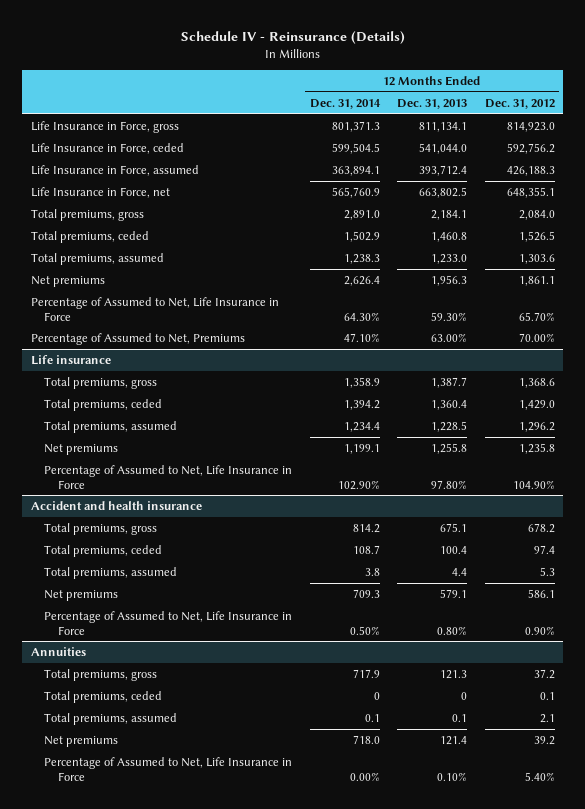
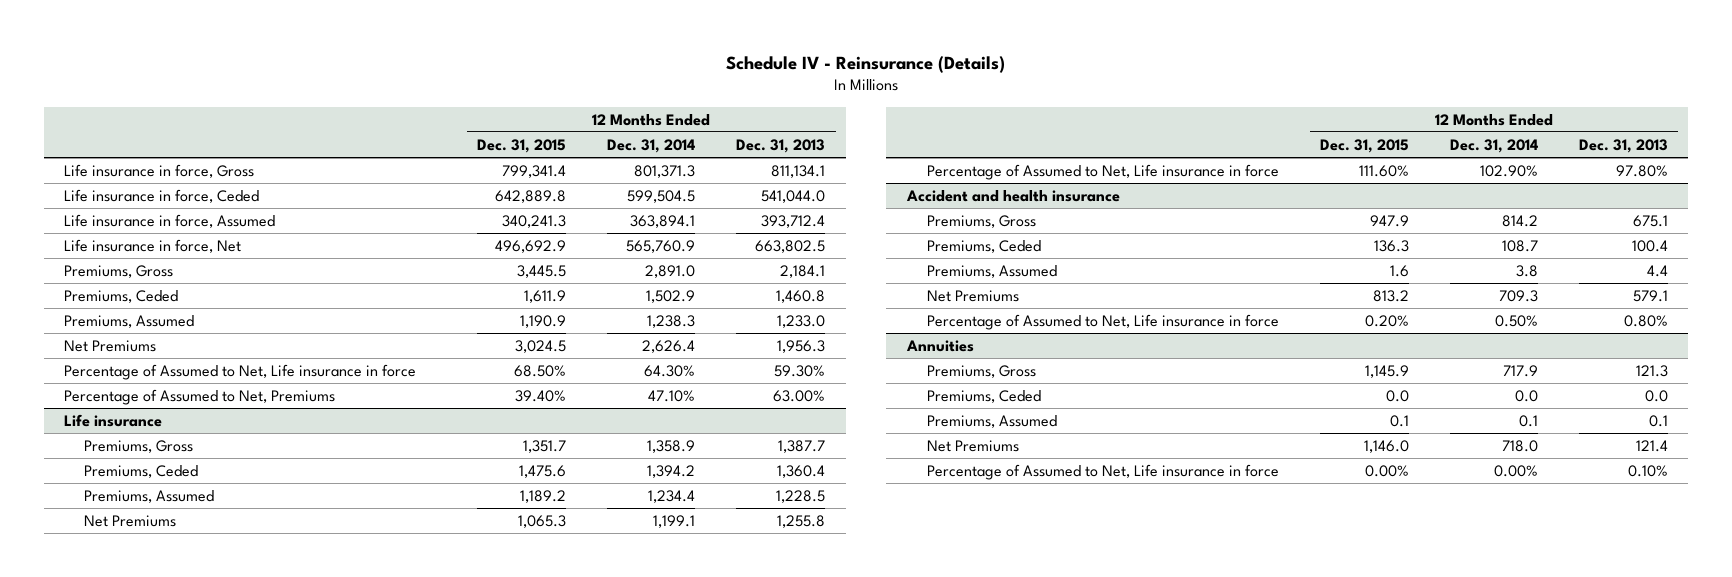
- | 12 Months Ended Dec. 31, 2014 | 12 Months Ended Dec. 31, 2013 | 12 Months Ended Dec. 31, 2012
+ | 12 Months Ended Dec. 31, 2015 | 12 Months Ended Dec. 31, 2014 | 12 Months Ended Dec. 31, 2013
- Life Insurance in Force, gross | 801,371.3 | 811,134.1 | 814,923.0
- Life Insurance in Force, ceded | 599,504.5 | 541,044.0 | 592,756.2
- Life Insurance in Force, assumed | 363,894.1 | 393,712.4 | 426,188.3
- Life Insurance in Force, net | 565,760.9 | 663,802.5 | 648,355.1
- Total premiums, gross | 2,891.0 | 2,184.1 | 2,084.0
- Total premiums, ceded | 1,502.9 | 1,460.8 | 1,526.5
- Total premiums, assumed | 1,238.3 | 1,233.0 | 1,303.6
- Net premiums | 2,626.4 | 1,956.3 | 1,861.1
- Percentage of Assumed to Net, Life Insurance in Force | 64.30% | 59.30% | 65.70%
+ Life insurance in force, Gross | 799,341.4 | 801,371.3 | 811,134.1
+ Life insurance in force, Ceded | 642,889.8 | 599,504.5 | 541,044.0
+ Life insurance in force, Assumed | 340,241.3 | 363,894.1 | 393,712.4
+ Life insurance in force, Net | 496,692.9 | 565,760.9 | 663,802.5
+ Premiums, Gross | 3,445.5 | 2,891.0 | 2,184.1
+ Premiums, Ceded | 1,611.9 | 1,502.9 | 1,460.8
+ Premiums, Assumed | 1,190.9 | 1,238.3 | 1,233.0
+ Net Premiums | 3,024.5 | 2,626.4 | 1,956.3
+ Percentage of Assumed to Net, Life insurance in force | 68.50% | 64.30% | 59.30%
@ Life insurance
- Total premiums, gross | 1,358.9 | 1,387.7 | 1,368.6
- Total premiums, ceded | 1,394.2 | 1,360.4 | 1,429.0
- Total premiums, assumed | 1,234.4 | 1,228.5 | 1,296.2
- Net premiums | 1,199.1 | 1,255.8 | 1,235.8
- Percentage of Assumed to Net, Life Insurance in Force | 102.90% | 97.80% | 104.90%
+ Premiums, Gross | 1,351.7 | 1,358.9 | 1,387.7
+ Premiums, Ceded | 1,475.6 | 1,394.2 | 1,360.4
+ Premiums, Assumed | 1,189.2 | 1,234.4 | 1,228.5
+ Net Premiums | 1,065.3 | 1,199.1 | 1,255.8
+ Percentage of Assumed to Net, Life insurance in force | 111.60% | 102.90% | 97.80%
@ Accident and health insurance
- Total premiums, gross | 814.2 | 675.1 | 678.2
- Total premiums, ceded | 108.7 | 100.4 | 97.4
- Total premiums, assumed | 3.8 | 4.4 | 5.3
- Net premiums | 709.3 | 579.1 | 586.1
- Percentage of Assumed to Net, Life Insurance in Force | 0.50% | 0.80% | 0.90%
+ Premiums, Gross | 947.9 | 814.2 | 675.1
+ Premiums, Ceded | 136.3 | 108.7 | 100.4
+ Premiums, Assumed | 1.6 | 3.8 | 4.4
+ Net Premiums | 813.2 | 709.3 | 579.1
+ Percentage of Assumed to Net, Life insurance in force | 0.20% | 0.50% | 0.80%
@ Annuities
- Total premiums, gross | 717.9 | 121.3 | 37.2
- Total premiums, ceded | 0 | 0 | 0.1
- Total premiums, assumed | 0.1 | 0.1 | 2.1
- Net premiums | 718.0 | 121.4 | 39.2
- Percentage of Assumed to Net, Life Insurance in Force | 0.00% | 0.10% | 5.40%
+ Premiums, Gross | 1,145.9 | 717.9 | 121.3
+ Premiums, Ceded | 0.0 | 0.0 | 0.0
+ Premiums, Assumed | 0.1 | 0.1 | 0.1
+ Net Premiums | 1,146.0 | 718.0 | 121.4
+ Percentage of Assumed to Net, Life insurance in force | 0.00% | 0.00% | 0.10%

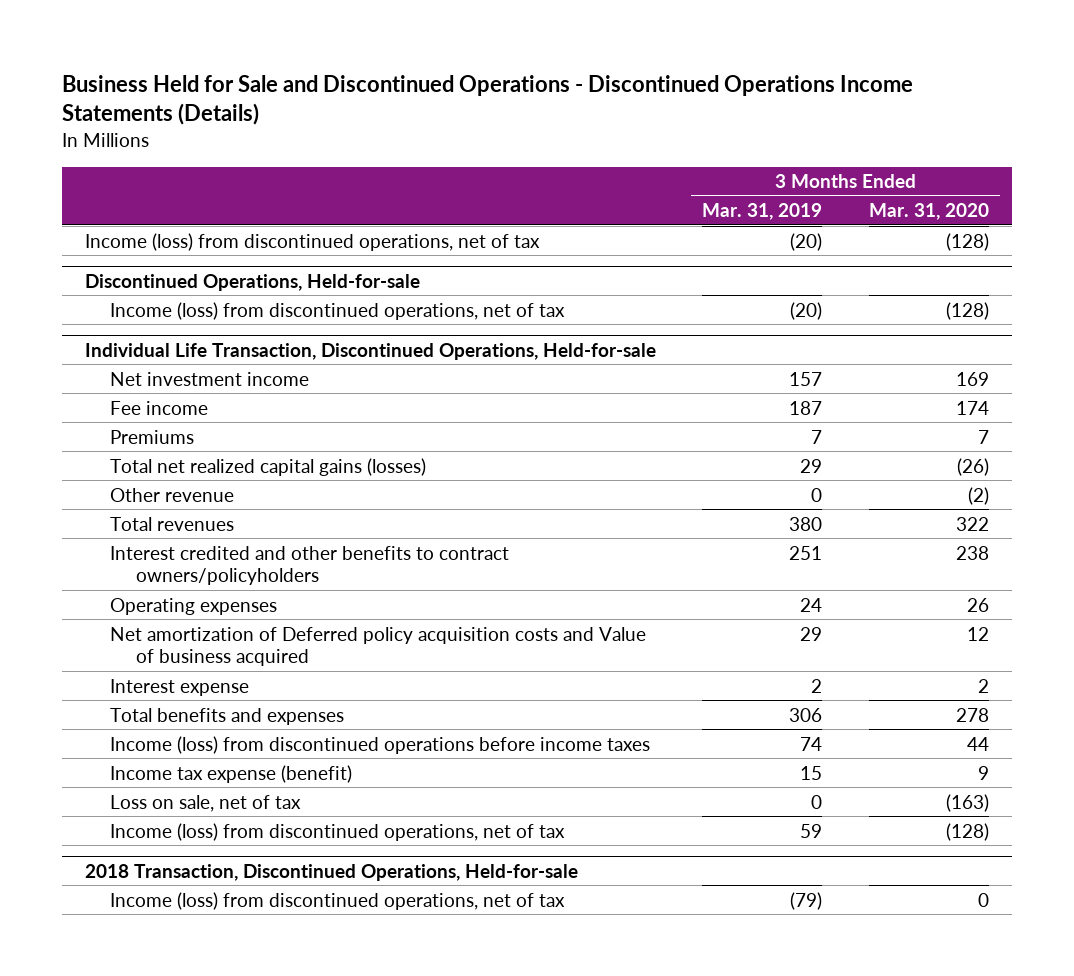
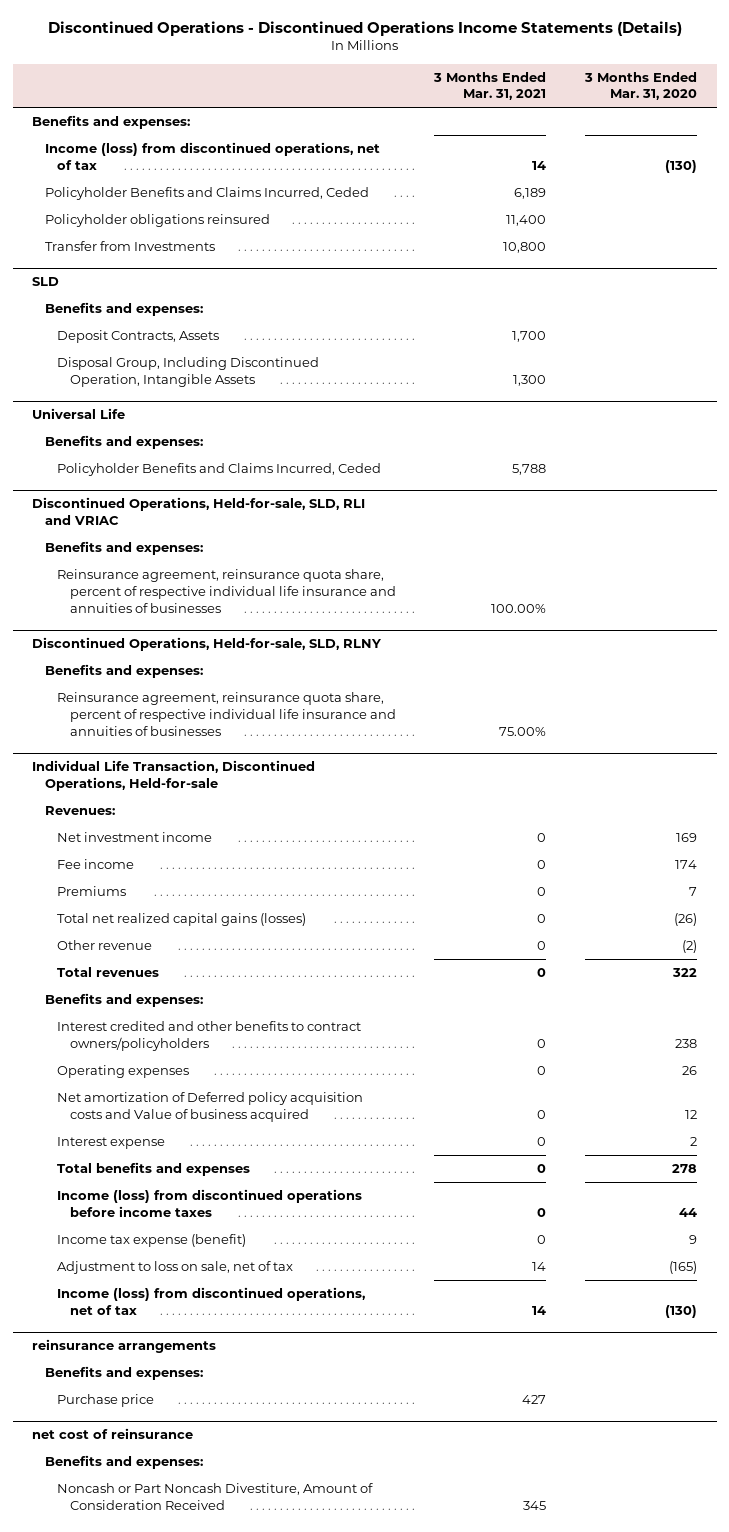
- Business Held for Sale and Discontinued Operations - Discontinued Operations Income Statements (Details)
+ Discontinued Operations - Discontinued Operations Income Statements (Details)
- | 3 Months Ended Mar. 31, 2019 | 3 Months Ended Mar. 31, 2020
+ | 3 Months Ended Mar. 31, 2021 | 3 Months Ended Mar. 31, 2020
- Income (loss) from discontinued operations, net of tax | (20) | (128)
- Discontinued Operations, Held-for-sale
- Income (loss) from discontinued operations, net of tax | (20) | (128)
+ Benefits and expenses:
+ Income (loss) from discontinued operations, net of tax | 14 | (130)
+ Policyholder Benefits and Claims Incurred, Ceded | 6,189 |
+ Policyholder obligations reinsured | 11,400 |
+ Transfer from Investments | 10,800 |
+ SLD
+ Benefits and expenses:
+ Deposit Contracts, Assets | 1,700 |
+ Disposal Group, Including Discontinued Operation, Intangible Assets | 1,300 |
+ Universal Life
+ Benefits and expenses:
+ Policyholder Benefits and Claims Incurred, Ceded | 5,788 |
+ Discontinued Operations, Held-for-sale, SLD, RLI and VRIAC
+ Benefits and expenses:
+ Reinsurance agreement, reinsurance quota share, percent of respective individual life insurance and annuities of businesses | 100.00% |
+ Discontinued Operations, Held-for-sale, SLD, RLNY
+ Benefits and expenses:
+ Reinsurance agreement, reinsurance quota share, percent of respective individual life insurance and annuities of businesses | 75.00% |
@ Individual Life Transaction, Discontinued Operations, Held-for-sale
+ Revenues:
+ Benefits and expenses:
- Loss on sale, net of tax | 0 | (163)
- Income (loss) from discontinued operations, net of tax | 59 | (128)
- 2018 Transaction, Discontinued Operations, Held-for-sale
- Income (loss) from discontinued operations, net of tax | (79) | 0
@ Individual Life Transaction, Discontinued Operations, Held-for-sale
+ Adjustment to loss on sale, net of tax | 14 | (165)
+ Income (loss) from discontinued operations, net of tax | 14 | (130)
+ reinsurance arrangements
+ Benefits and expenses:
+ Purchase price | 427 |
+ net cost of reinsurance
+ Benefits and expenses:
+ Noncash or Part Noncash Divestiture, Amount of Consideration Received | 345 |

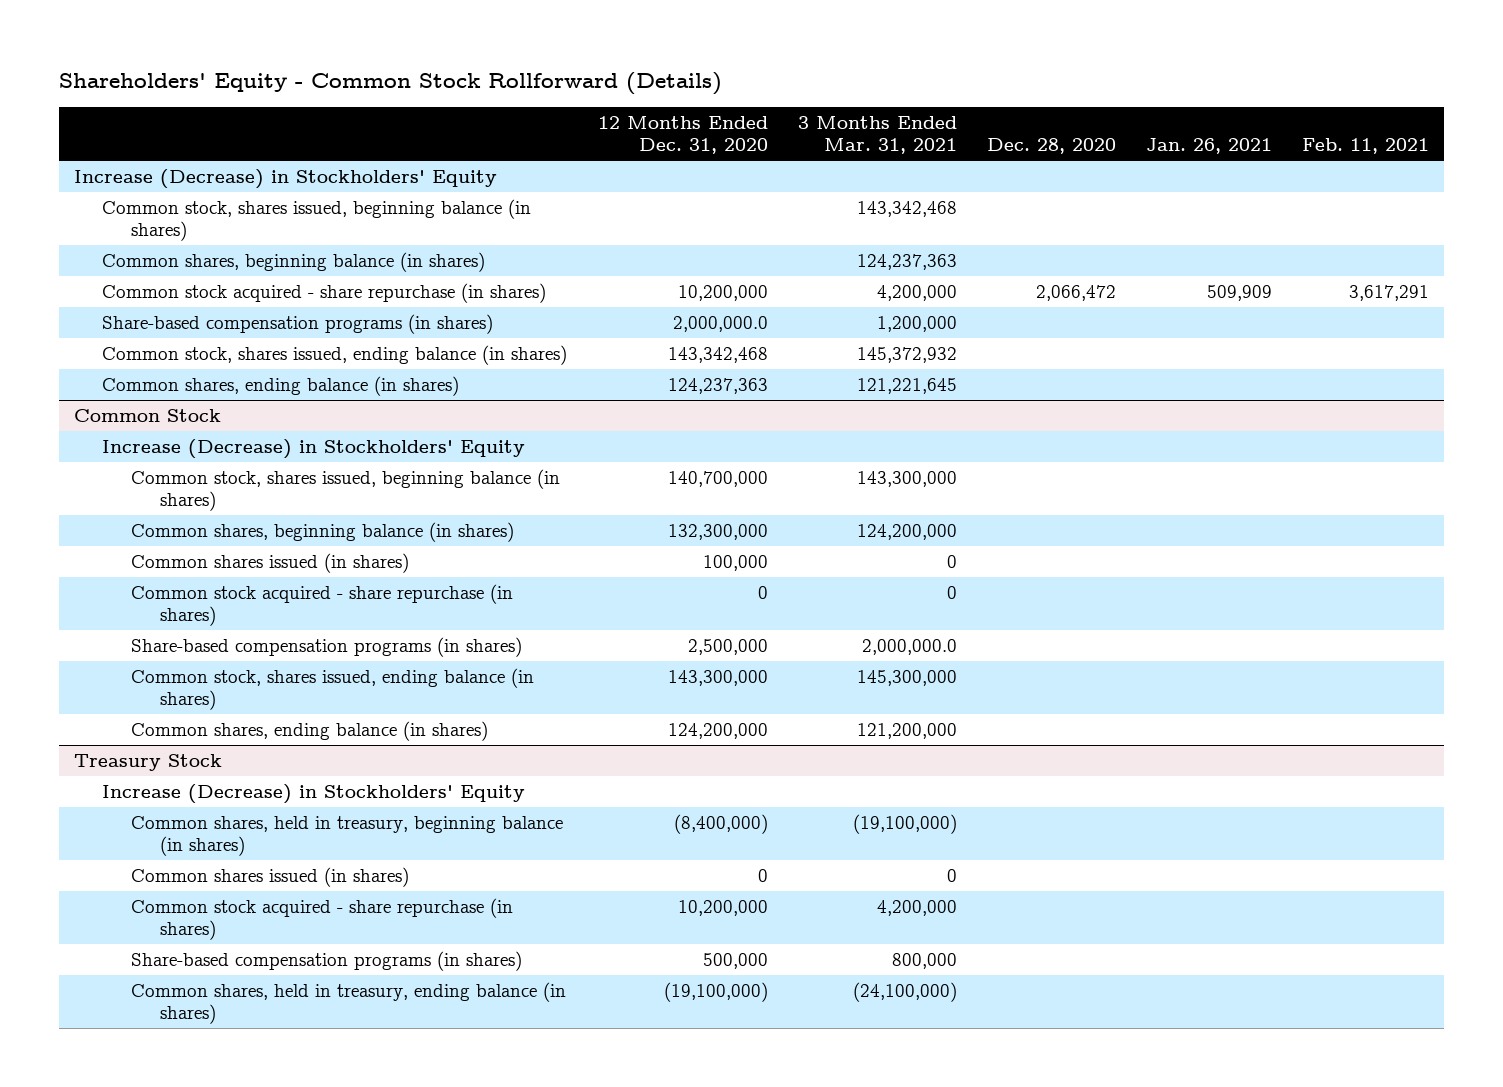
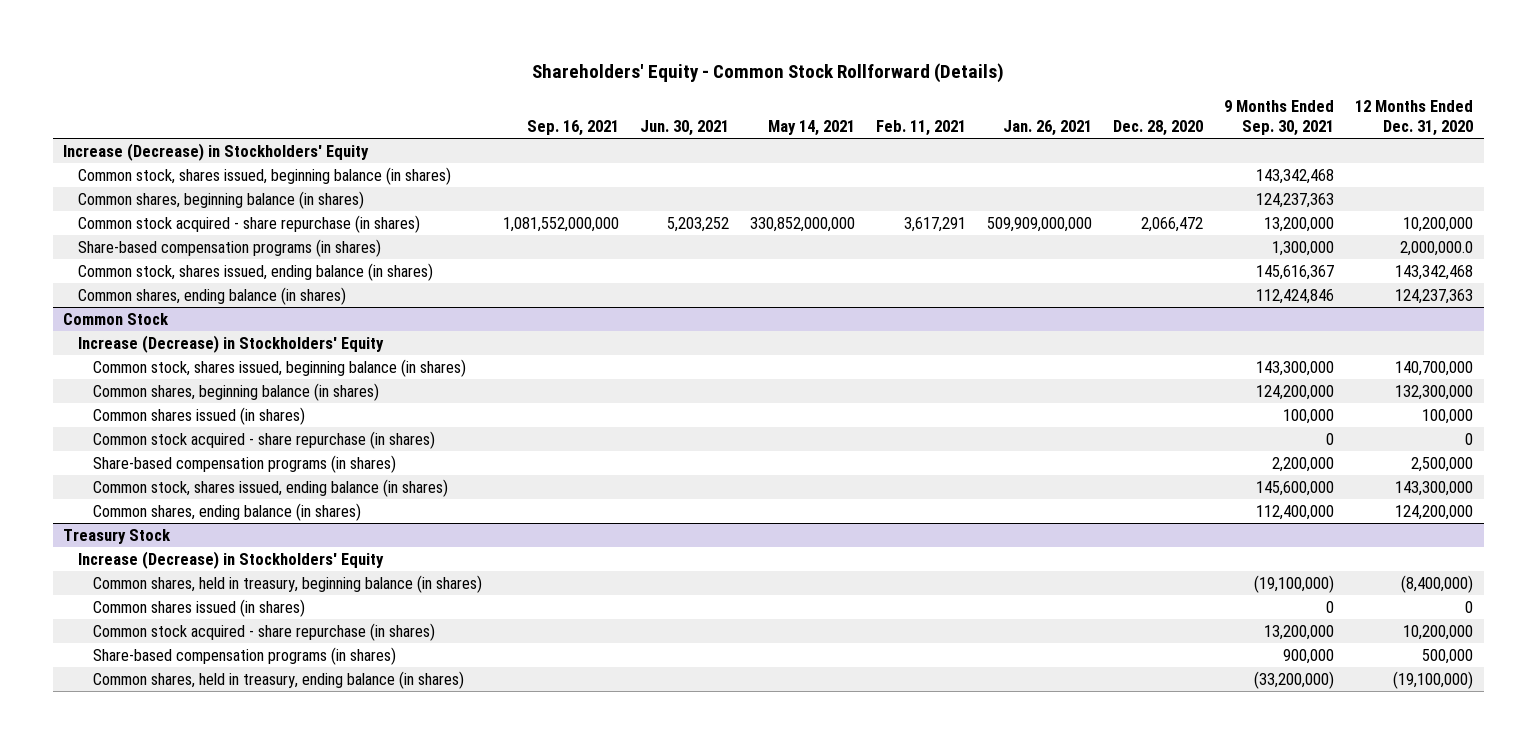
- | 12 Months Ended Dec. 31, 2020 | 3 Months Ended Mar. 31, 2021 | Dec. 28, 2020 | Jan. 26, 2021 | Feb. 11, 2021
+ | Sep. 16, 2021 | Jun. 30, 2021 | May 14, 2021 | Feb. 11, 2021 | Jan. 26, 2021 | Dec. 28, 2020 | 9 Months Ended Sep. 30, 2021 | 12 Months Ended Dec. 31, 2020
- Common stock acquired - share repurchase (in shares) | 10,200,000 | 4,200,000 | 2,066,472 | 509,909 | 3,617,291
+ Common stock acquired - share repurchase (in shares) | 1,081,552,000,000 | 5,203,252 | 330,852,000,000 | 3,617,291 | 509,909,000,000 | 2,066,472 | 13,200,000 | 10,200,000

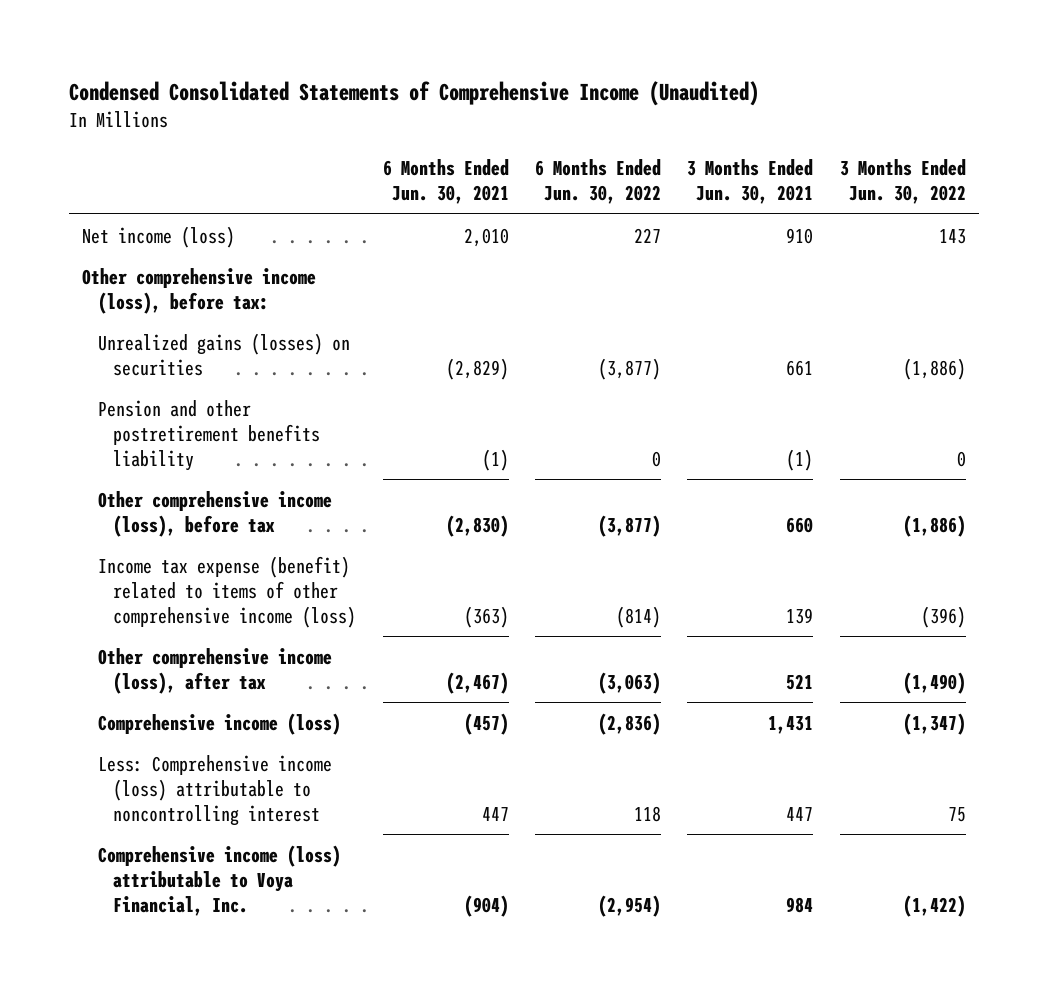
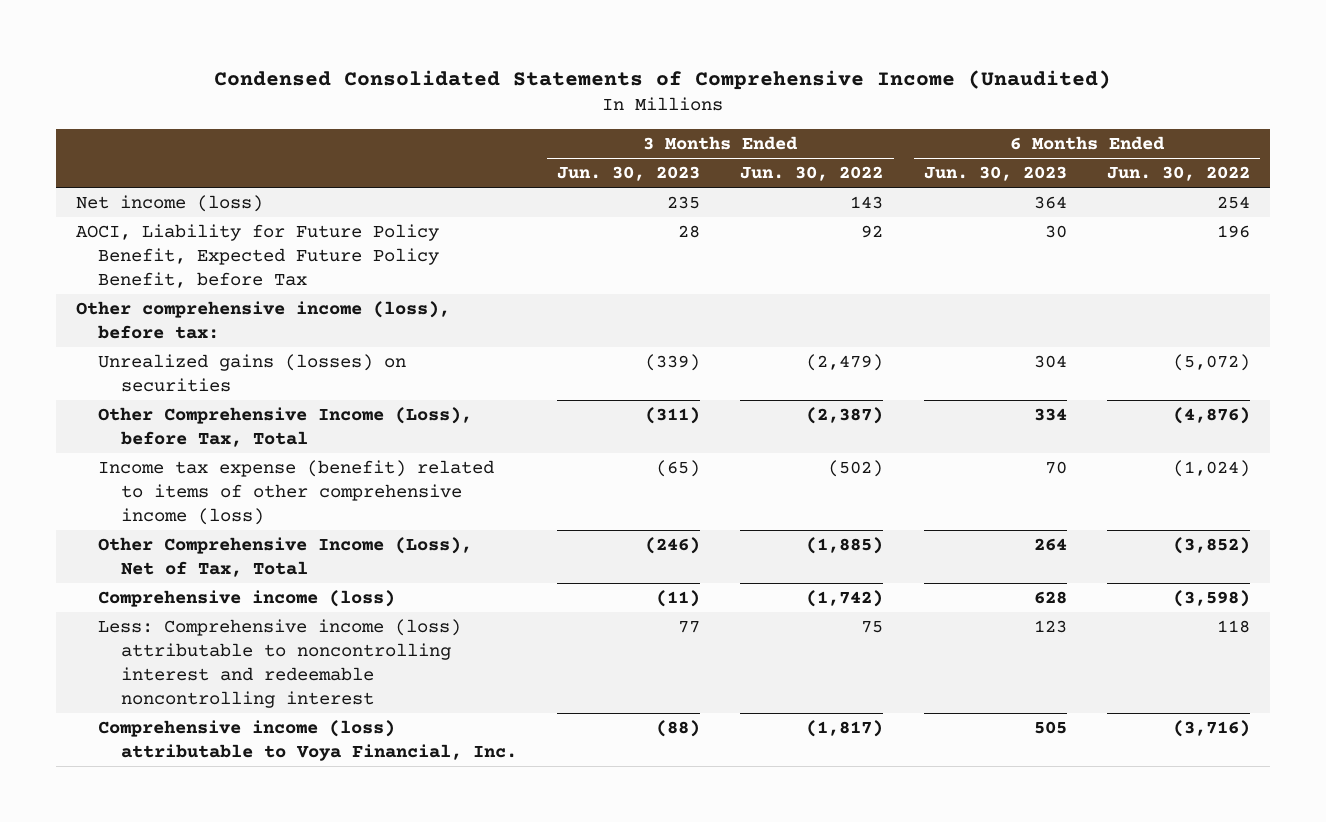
- | 6 Months Ended Jun. 30, 2021 | 6 Months Ended Jun. 30, 2022 | 3 Months Ended Jun. 30, 2021 | 3 Months Ended Jun. 30, 2022
+ | 3 Months Ended Jun. 30, 2023 | 3 Months Ended Jun. 30, 2022 | 6 Months Ended Jun. 30, 2023 | 6 Months Ended Jun. 30, 2022
- Net income (loss) | 2,010 | 227 | 910 | 143
+ Net income (loss) | 235 | 143 | 364 | 254
+ AOCI, Liability for Future Policy Benefit, Expected Future Policy Benefit, before Tax | 28 | 92 | 30 | 196
- Unrealized gains (losses) on securities | (2,829) | (3,877) | 661 | (1,886)
- Pension and other postretirement benefits liability | (1) | 0 | (1) | 0
- Other comprehensive income (loss), before tax | (2,830) | (3,877) | 660 | (1,886)
- Income tax expense (benefit) related to items of other comprehensive income (loss) | (363) | (814) | 139 | (396)
- Other comprehensive income (loss), after tax | (2,467) | (3,063) | 521 | (1,490)
- Comprehensive income (loss) | (457) | (2,836) | 1,431 | (1,347)
- Less: Comprehensive income (loss) attributable to noncontrolling interest | 447 | 118 | 447 | 75
- Comprehensive income (loss) attributable to Voya Financial, Inc. | (904) | (2,954) | 984 | (1,422)
+ Unrealized gains (losses) on securities | (339) | (2,479) | 304 | (5,072)
+ Other Comprehensive Income (Loss), before Tax, Total | (311) | (2,387) | 334 | (4,876)
+ Income tax expense (benefit) related to items of other comprehensive income (loss) | (65) | (502) | 70 | (1,024)
+ Other Comprehensive Income (Loss), Net of Tax, Total | (246) | (1,885) | 264 | (3,852)
+ Comprehensive income (loss) | (11) | (1,742) | 628 | (3,598)
+ Less: Comprehensive income (loss) attributable to noncontrolling interest and redeemable noncontrolling interest | 77 | 75 | 123 | 118
+ Comprehensive income (loss) attributable to Voya Financial, Inc. | (88) | (1,817) | 505 | (3,716)

